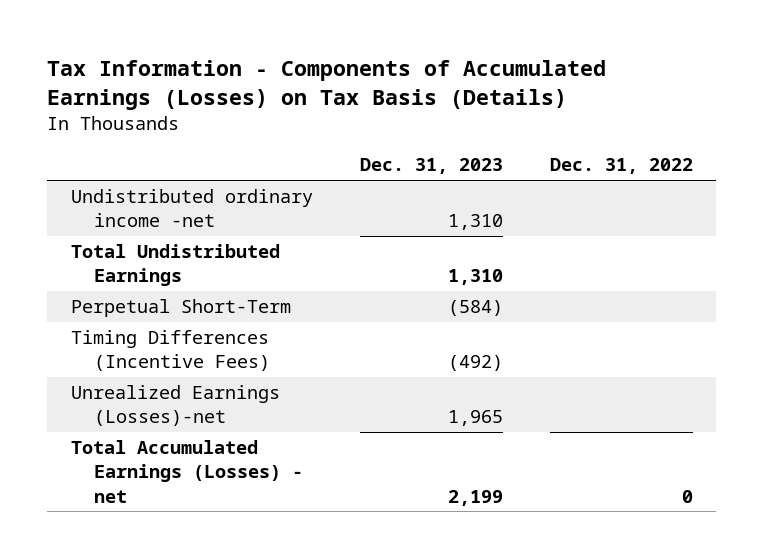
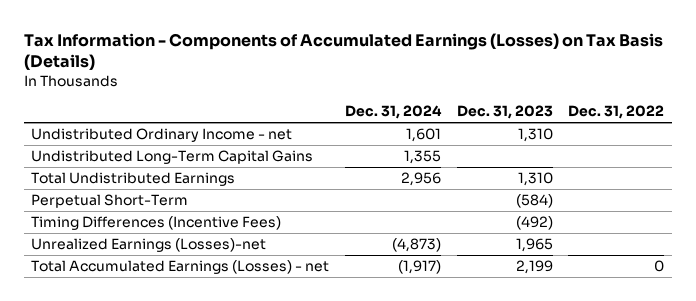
- | Dec. 31, 2023 | Dec. 31, 2022
+ | Dec. 31, 2024 | Dec. 31, 2023 | Dec. 31, 2022
- Undistributed ordinary income -net | 1,310 |
+ Undistributed Ordinary Income - net | 1,601 | 1,310 |
+ Undistributed Long-Term Capital Gains | 1,355 | |

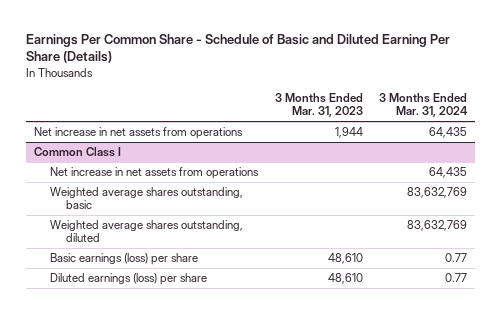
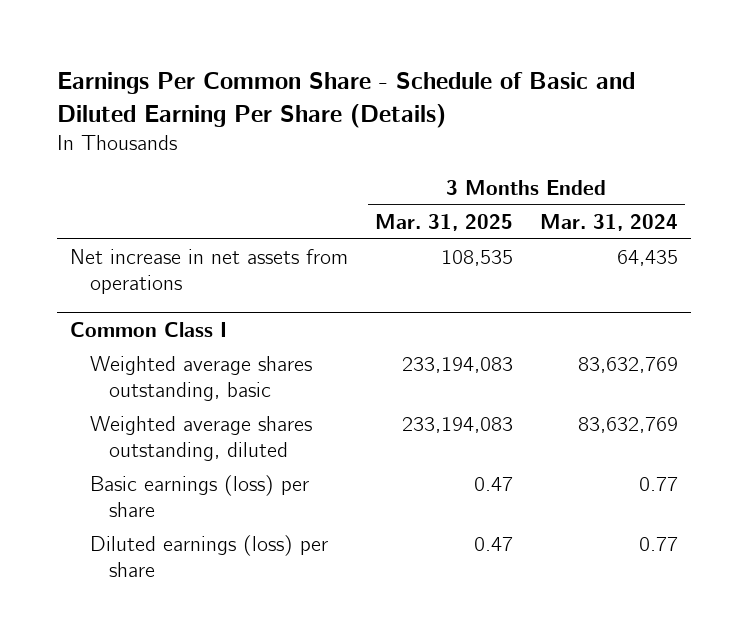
- | 3 Months Ended Mar. 31, 2023 | 3 Months Ended Mar. 31, 2024
+ | 3 Months Ended Mar. 31, 2025 | 3 Months Ended Mar. 31, 2024
@ Common Class I
- Net increase in net assets from operations | | 64,435

